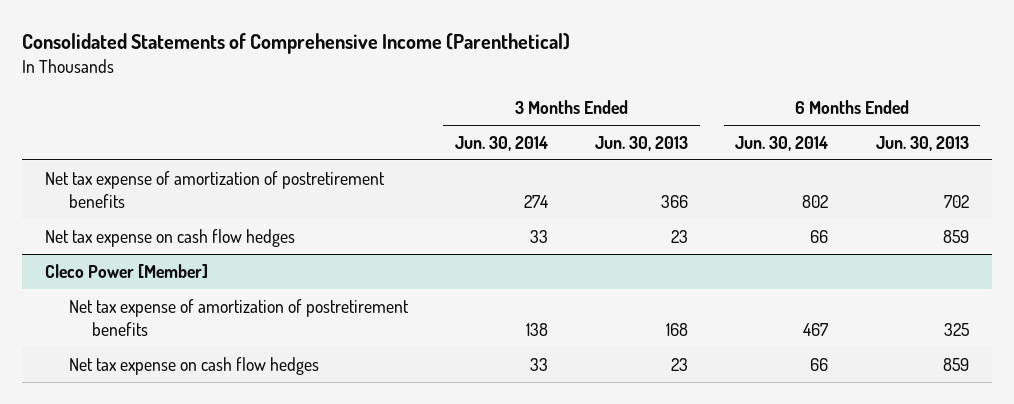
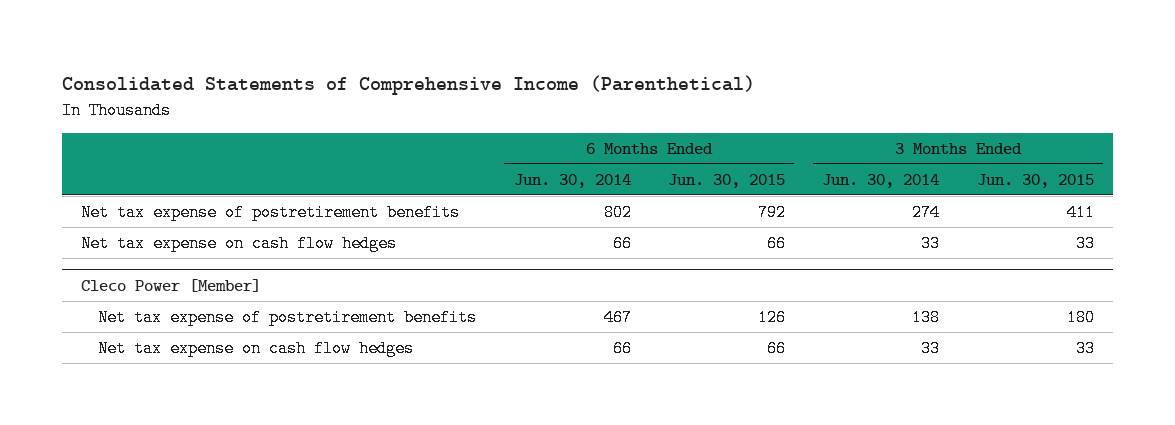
- | 3 Months Ended Jun. 30, 2014 | 3 Months Ended Jun. 30, 2013 | 6 Months Ended Jun. 30, 2014 | 6 Months Ended Jun. 30, 2013
+ | 6 Months Ended Jun. 30, 2014 | 6 Months Ended Jun. 30, 2015 | 3 Months Ended Jun. 30, 2014 | 3 Months Ended Jun. 30, 2015
- Net tax expense of amortization of postretirement benefits | 274 | 366 | 802 | 702
+ Net tax expense of postretirement benefits | 802 | 792 | 274 | 411
@ Cleco Power [Member]
- Net tax expense of amortization of postretirement benefits | 138 | 168 | 467 | 325
+ Net tax expense of postretirement benefits | 467 | 126 | 138 | 180

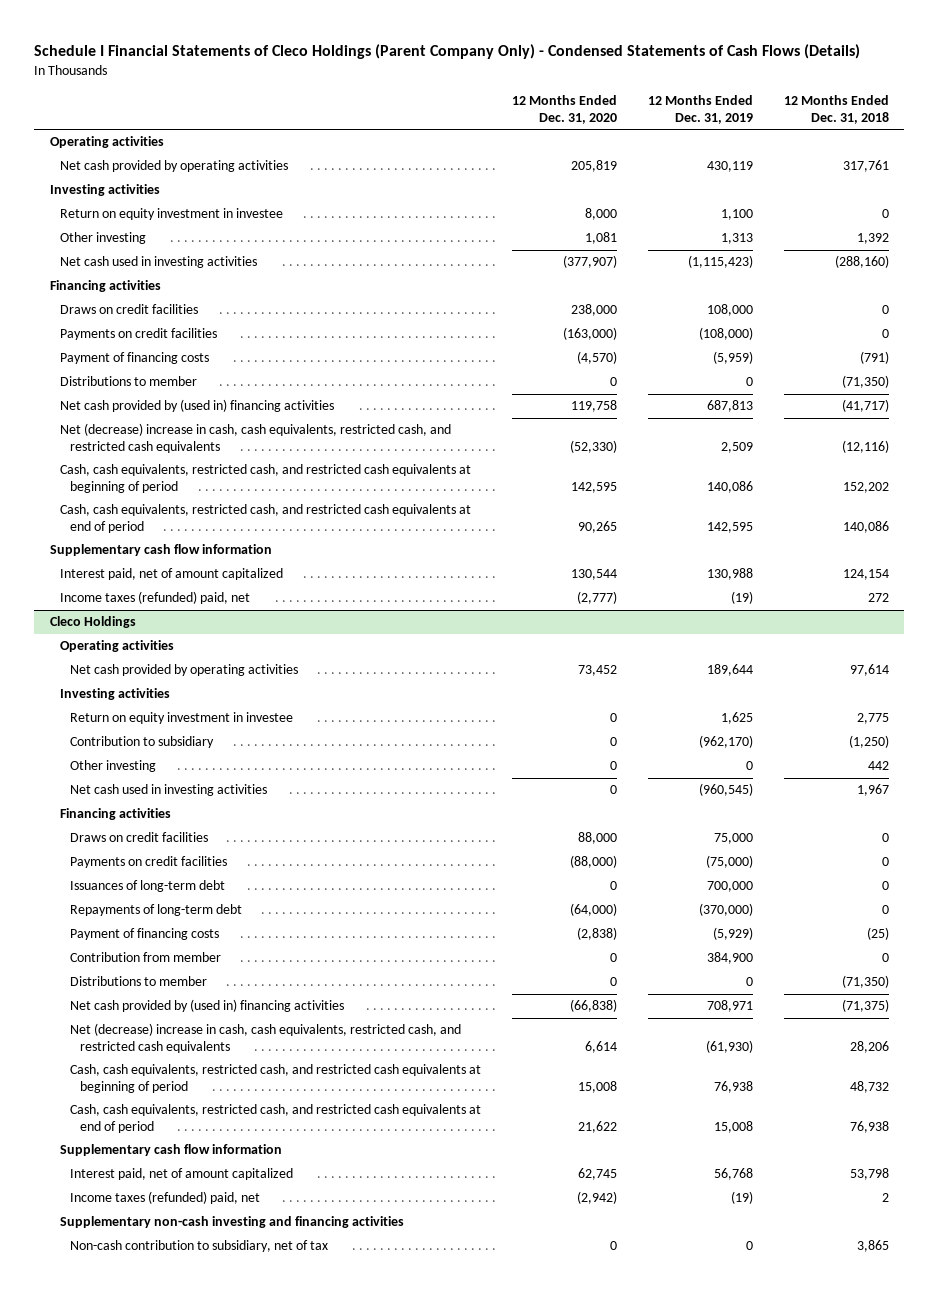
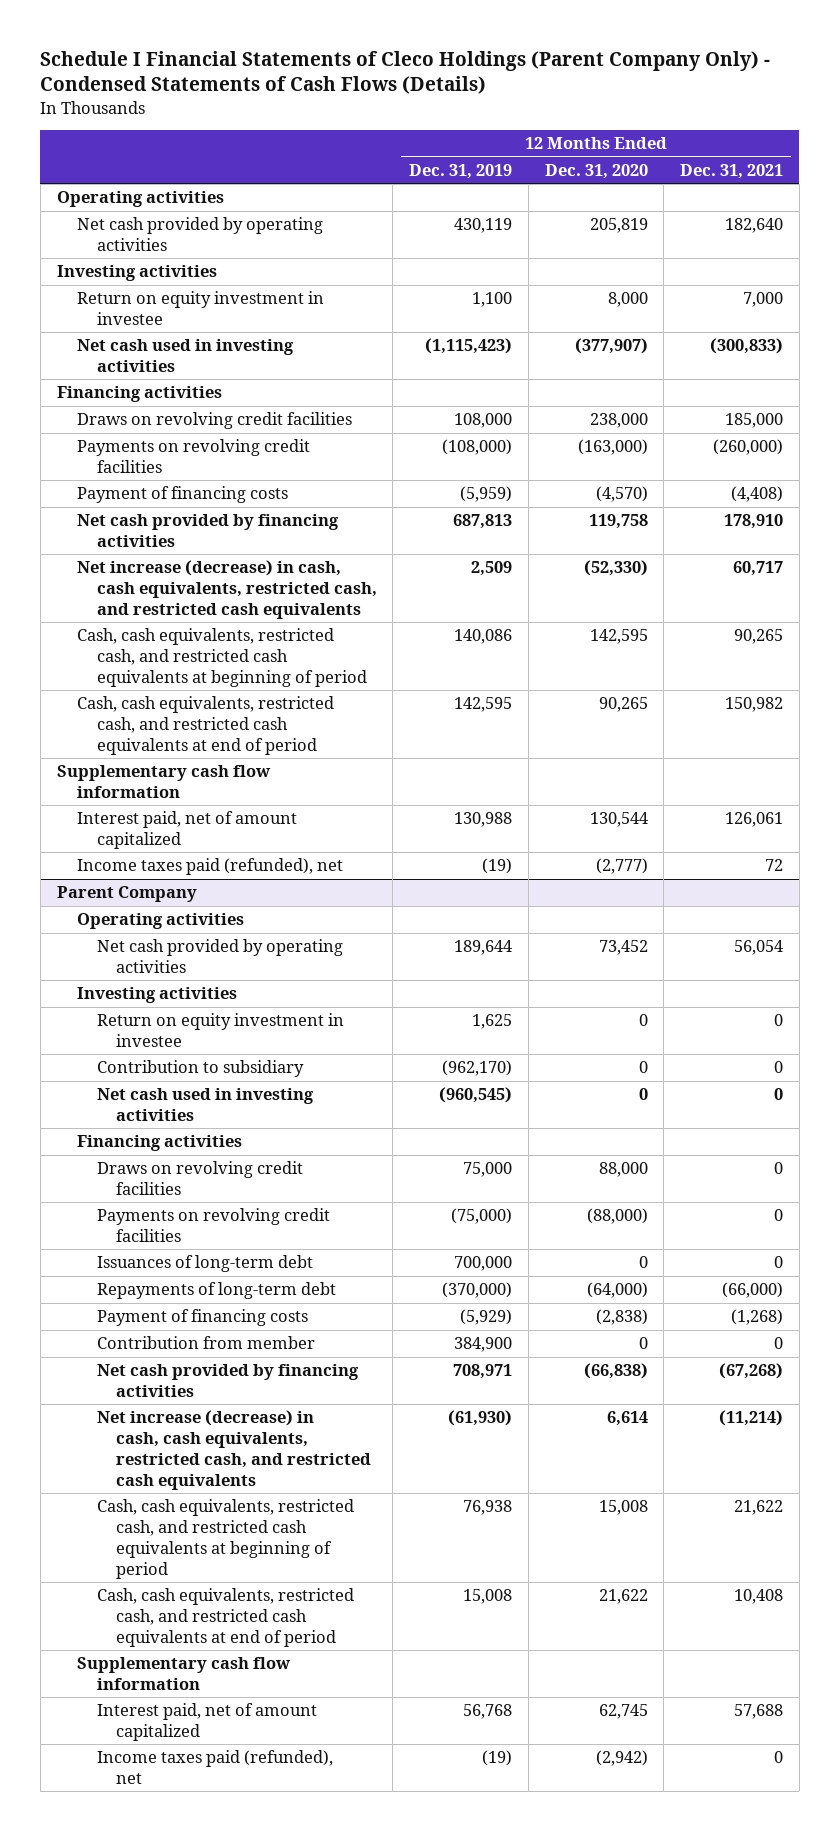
- | 12 Months Ended Dec. 31, 2020 | 12 Months Ended Dec. 31, 2019 | 12 Months Ended Dec. 31, 2018
+ | 12 Months Ended Dec. 31, 2019 | 12 Months Ended Dec. 31, 2020 | 12 Months Ended Dec. 31, 2021
- Other investing | 1,081 | 1,313 | 1,392
- Draws on credit facilities | 238,000 | 108,000 | 0
- Payments on credit facilities | (163,000) | (108,000) | 0
+ Draws on revolving credit facilities | 108,000 | 238,000 | 185,000
+ Payments on revolving credit facilities | (108,000) | (163,000) | (260,000)
- Distributions to member | 0 | 0 | (71,350)
- Net cash provided by (used in) financing activities | 119,758 | 687,813 | (41,717)
- Net (decrease) increase in cash, cash equivalents, restricted cash, and restricted cash equivalents | (52,330) | 2,509 | (12,116)
+ Net cash provided by financing activities | 687,813 | 119,758 | 178,910
+ Net increase (decrease) in cash, cash equivalents, restricted cash, and restricted cash equivalents | 2,509 | (52,330) | 60,717
- Income taxes (refunded) paid, net | (2,777) | (19) | 272
- Cleco Holdings
+ Income taxes paid (refunded), net | (19) | (2,777) | 72
+ Parent Company
- Other investing | 0 | 0 | 442
- Draws on credit facilities | 88,000 | 75,000 | 0
- Payments on credit facilities | (88,000) | (75,000) | 0
+ Draws on revolving credit facilities | 75,000 | 88,000 | 0
+ Payments on revolving credit facilities | (75,000) | (88,000) | 0
- Distributions to member | 0 | 0 | (71,350)
- Net cash provided by (used in) financing activities | (66,838) | 708,971 | (71,375)
- Net (decrease) increase in cash, cash equivalents, restricted cash, and restricted cash equivalents | 6,614 | (61,930) | 28,206
+ Net cash provided by financing activities | 708,971 | (66,838) | (67,268)
+ Net increase (decrease) in cash, cash equivalents, restricted cash, and restricted cash equivalents | (61,930) | 6,614 | (11,214)
- Income taxes (refunded) paid, net | (2,942) | (19) | 2
- Supplementary non-cash investing and financing activities
- Non-cash contribution to subsidiary, net of tax | 0 | 0 | 3,865
+ Income taxes paid (refunded), net | (19) | (2,942) | 0

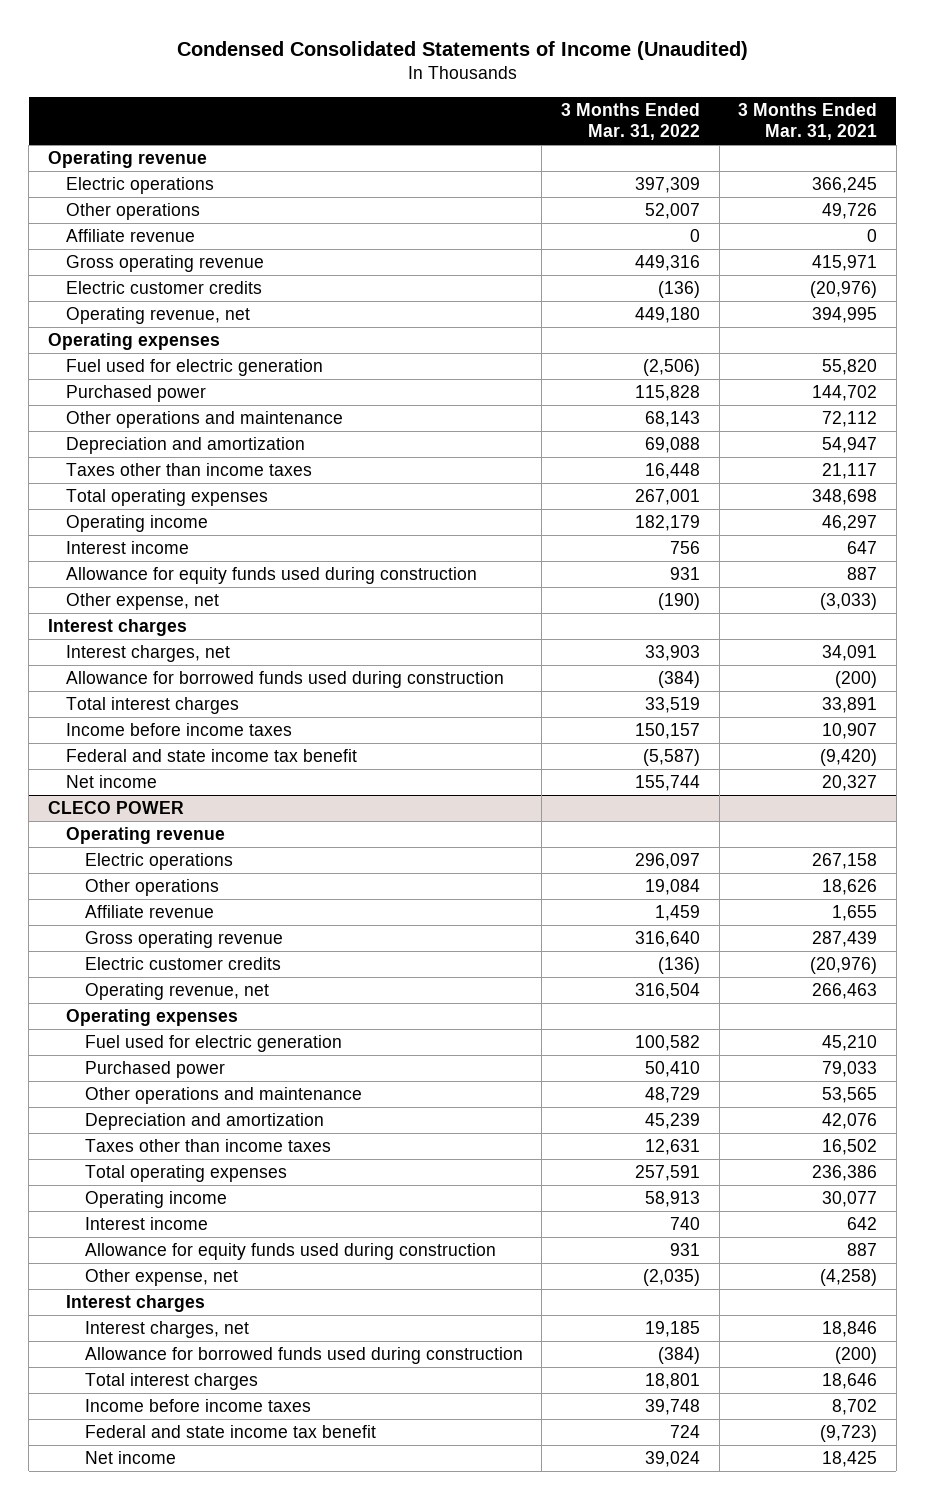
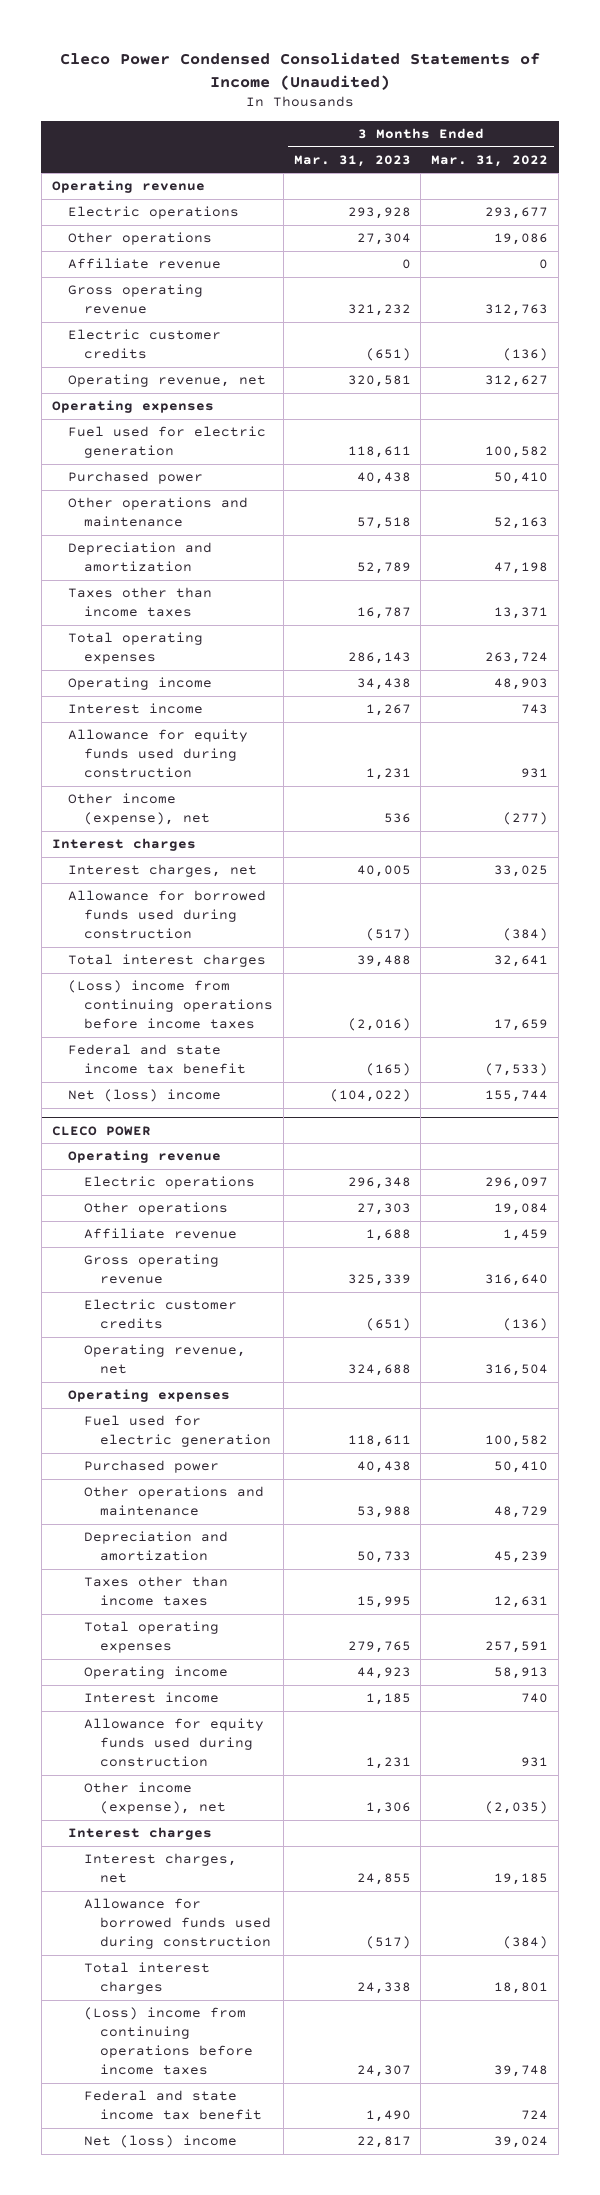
- Condensed Consolidated Statements of Income (Unaudited)
+ Cleco Power Condensed Consolidated Statements of Income (Unaudited)
- | 3 Months Ended Mar. 31, 2022 | 3 Months Ended Mar. 31, 2021
+ | 3 Months Ended Mar. 31, 2023 | 3 Months Ended Mar. 31, 2022
- Electric operations | 397,309 | 366,245
- Other operations | 52,007 | 49,726
+ Electric operations | 293,928 | 293,677
+ Other operations | 27,304 | 19,086
- Gross operating revenue | 449,316 | 415,971
+ Gross operating revenue | 321,232 | 312,763
- Operating revenue, net | 449,180 | 394,995
+ Operating revenue, net | 320,581 | 312,627
- Fuel used for electric generation | (2,506) | 55,820
- Purchased power | 115,828 | 144,702
- Other operations and maintenance | 68,143 | 72,112
- Depreciation and amortization | 69,088 | 54,947
- Taxes other than income taxes | 16,448 | 21,117
- Total operating expenses | 267,001 | 348,698
- Operating income | 182,179 | 46,297
- Interest income | 756 | 647
+ Fuel used for electric generation | 118,611 | 100,582
+ Purchased power | 40,438 | 50,410
+ Other operations and maintenance | 57,518 | 52,163
+ Depreciation and amortization | 52,789 | 47,198
+ Taxes other than income taxes | 16,787 | 13,371
+ Total operating expenses | 286,143 | 263,724
+ Operating income | 34,438 | 48,903
+ Interest income | 1,267 | 743
- Other expense, net | (190) | (3,033)
+ Other income (expense), net | 536 | (277)
- Interest charges, net | 33,903 | 34,091
+ Interest charges, net | 40,005 | 33,025
- Total interest charges | 33,519 | 33,891
- Income before income taxes | 150,157 | 10,907
- Federal and state income tax benefit | (5,587) | (9,420)
- Net income | 155,744 | 20,327
+ Total interest charges | 39,488 | 32,641
+ (Loss) income from continuing operations before income taxes | (2,016) | 17,659
+ Federal and state income tax benefit | (165) | (7,533)
+ Net (loss) income | (104,022) | 155,744
@ CLECO POWER
- Other expense, net | (2,035) | (4,258)
+ Other income (expense), net | 1,306 | (2,035)
- Income before income taxes | 39,748 | 8,702
+ (Loss) income from continuing operations before income taxes | 24,307 | 39,748
- Net income | 39,024 | 18,425
+ Net (loss) income | 22,817 | 39,024

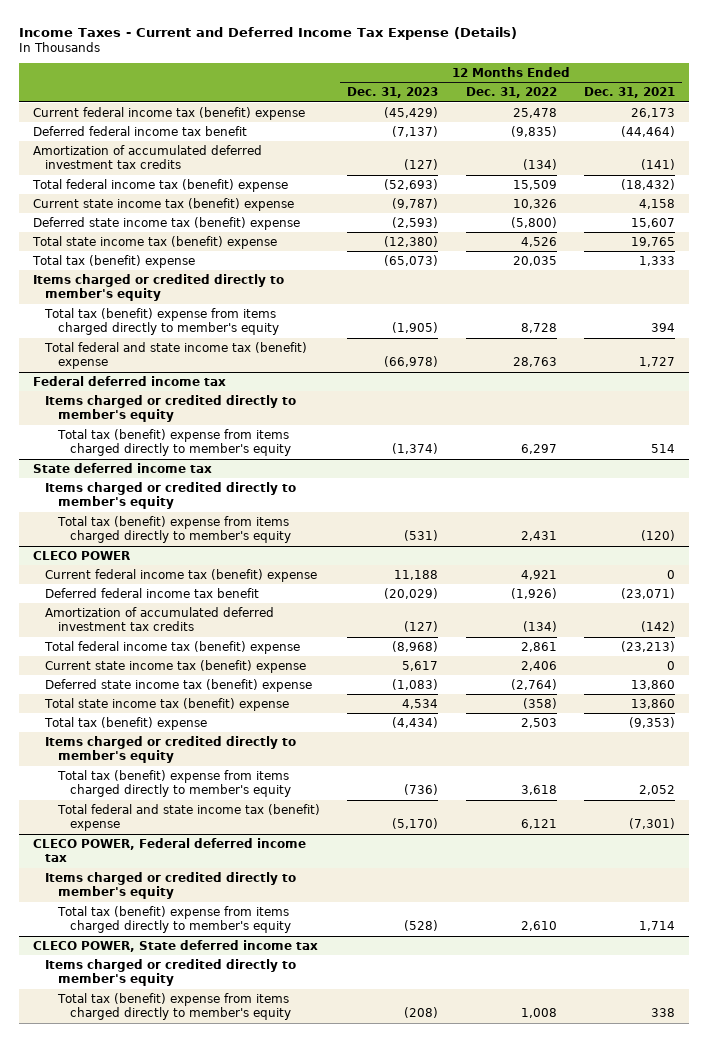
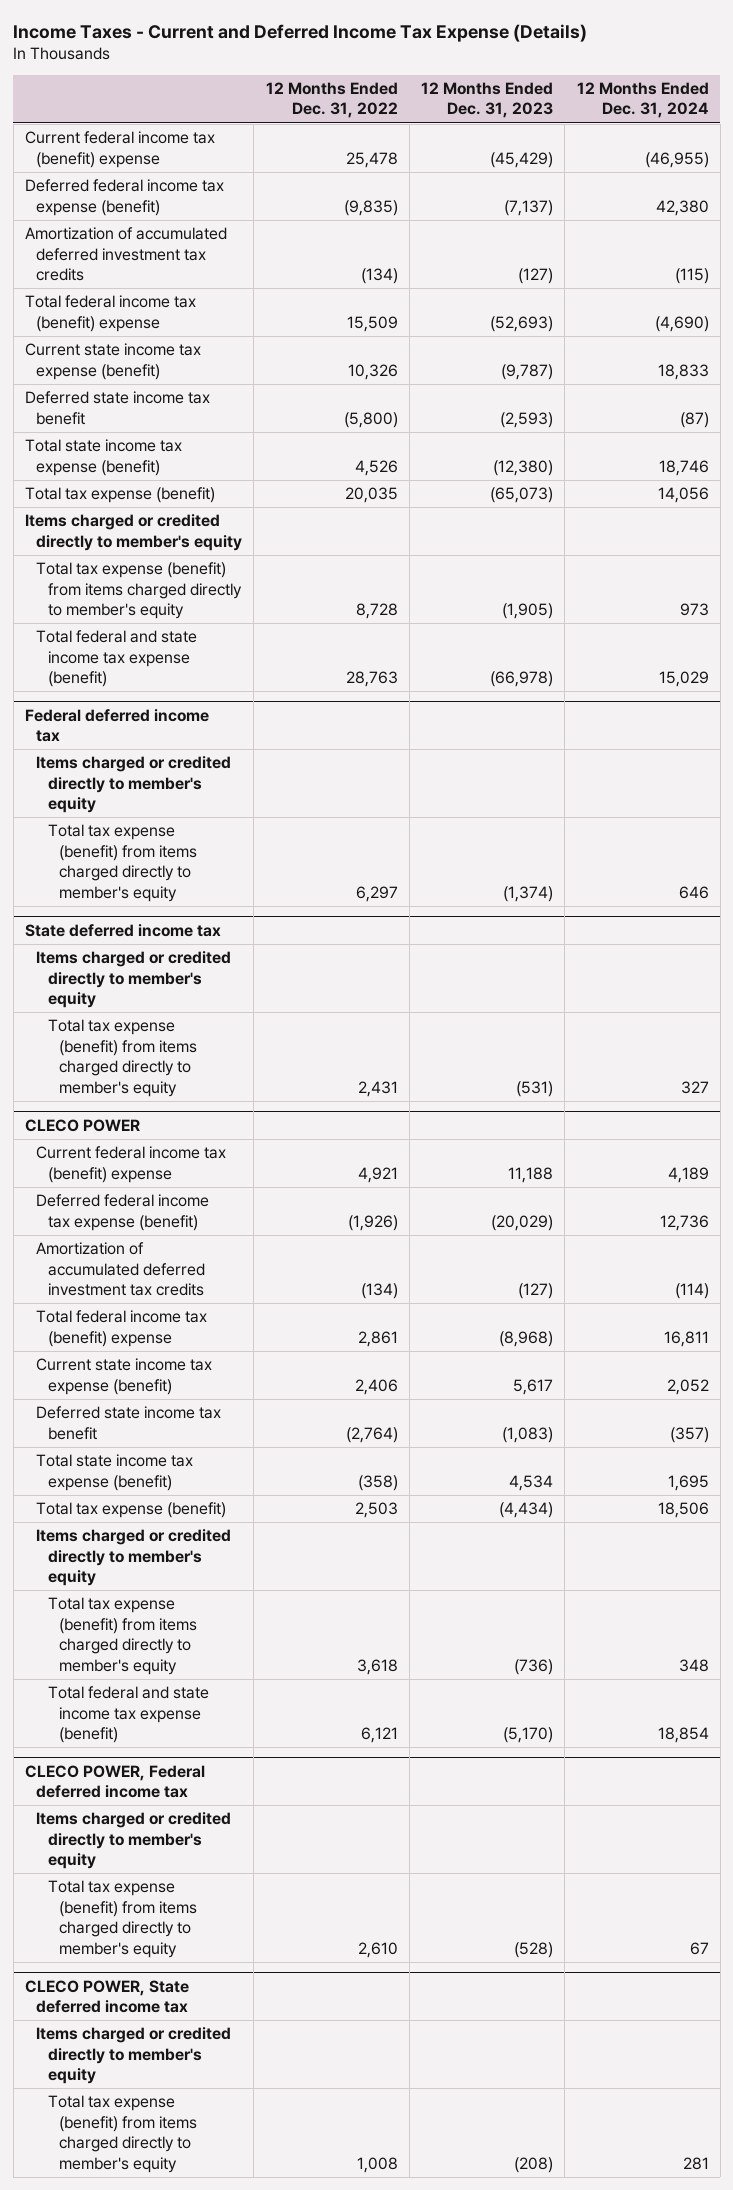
- | 12 Months Ended Dec. 31, 2023 | 12 Months Ended Dec. 31, 2022 | 12 Months Ended Dec. 31, 2021
+ | 12 Months Ended Dec. 31, 2022 | 12 Months Ended Dec. 31, 2023 | 12 Months Ended Dec. 31, 2024
- Deferred federal income tax benefit | (7,137) | (9,835) | (44,464)
+ Deferred federal income tax expense (benefit) | (9,835) | (7,137) | 42,380
- Current state income tax (benefit) expense | (9,787) | 10,326 | 4,158
- Deferred state income tax (benefit) expense | (2,593) | (5,800) | 15,607
- Total state income tax (benefit) expense | (12,380) | 4,526 | 19,765
- Total tax (benefit) expense | (65,073) | 20,035 | 1,333
+ Current state income tax expense (benefit) | 10,326 | (9,787) | 18,833
+ Deferred state income tax benefit | (5,800) | (2,593) | (87)
+ Total state income tax expense (benefit) | 4,526 | (12,380) | 18,746
+ Total tax expense (benefit) | 20,035 | (65,073) | 14,056
- Total tax (benefit) expense from items charged directly to member's equity | (1,905) | 8,728 | 394
- Total federal and state income tax (benefit) expense | (66,978) | 28,763 | 1,727
+ Total tax expense (benefit) from items charged directly to member's equity | 8,728 | (1,905) | 973
+ Total federal and state income tax expense (benefit) | 28,763 | (66,978) | 15,029
@ Federal deferred income tax
- Total tax (benefit) expense from items charged directly to member's equity | (1,374) | 6,297 | 514
+ Total tax expense (benefit) from items charged directly to member's equity | 6,297 | (1,374) | 646
@ State deferred income tax
- Total tax (benefit) expense from items charged directly to member's equity | (531) | 2,431 | (120)
+ Total tax expense (benefit) from items charged directly to member's equity | 2,431 | (531) | 327
@ CLECO POWER
- Deferred federal income tax benefit | (20,029) | (1,926) | (23,071)
+ Deferred federal income tax expense (benefit) | (1,926) | (20,029) | 12,736
- Current state income tax (benefit) expense | 5,617 | 2,406 | 0
- Deferred state income tax (benefit) expense | (1,083) | (2,764) | 13,860
- Total state income tax (benefit) expense | 4,534 | (358) | 13,860
- Total tax (benefit) expense | (4,434) | 2,503 | (9,353)
+ Current state income tax expense (benefit) | 2,406 | 5,617 | 2,052
+ Deferred state income tax benefit | (2,764) | (1,083) | (357)
+ Total state income tax expense (benefit) | (358) | 4,534 | 1,695
+ Total tax expense (benefit) | 2,503 | (4,434) | 18,506
- Total tax (benefit) expense from items charged directly to member's equity | (736) | 3,618 | 2,052
- Total federal and state income tax (benefit) expense | (5,170) | 6,121 | (7,301)
+ Total tax expense (benefit) from items charged directly to member's equity | 3,618 | (736) | 348
+ Total federal and state income tax expense (benefit) | 6,121 | (5,170) | 18,854
@ CLECO POWER, Federal deferred income tax
- Total tax (benefit) expense from items charged directly to member's equity | (528) | 2,610 | 1,714
+ Total tax expense (benefit) from items charged directly to member's equity | 2,610 | (528) | 67
@ CLECO POWER, State deferred income tax
- Total tax (benefit) expense from items charged directly to member's equity | (208) | 1,008 | 338
+ Total tax expense (benefit) from items charged directly to member's equity | 1,008 | (208) | 281

